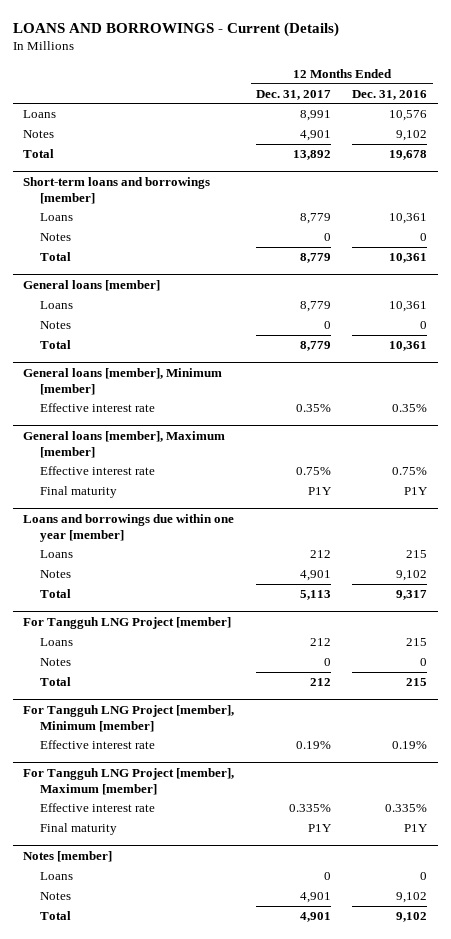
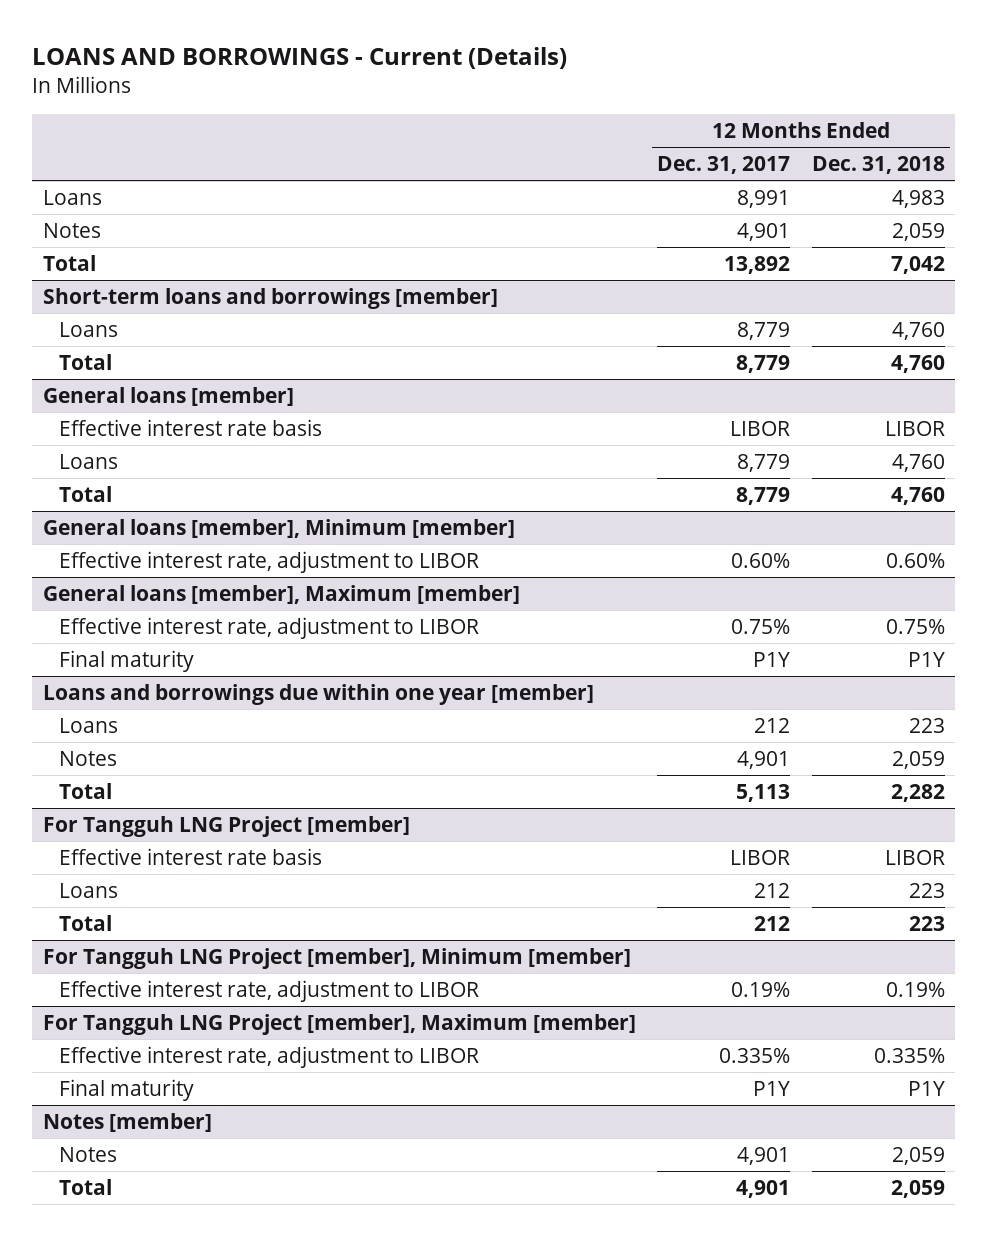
- | 12 Months Ended Dec. 31, 2017 | 12 Months Ended Dec. 31, 2016
+ | 12 Months Ended Dec. 31, 2017 | 12 Months Ended Dec. 31, 2018
@ Short-term loans and borrowings [member]
- Notes | 0 | 0
@ General loans [member]
+ Effective interest rate basis | LIBOR | LIBOR
- Notes | 0 | 0
@ General loans [member], Minimum [member]
- Effective interest rate | 0.35% | 0.35%
+ Effective interest rate, adjustment to LIBOR | 0.60% | 0.60%
@ General loans [member], Maximum [member]
- Effective interest rate | 0.75% | 0.75%
+ Effective interest rate, adjustment to LIBOR | 0.75% | 0.75%
@ For Tangguh LNG Project [member]
+ Effective interest rate basis | LIBOR | LIBOR
- Notes | 0 | 0
@ For Tangguh LNG Project [member], Minimum [member]
- Effective interest rate | 0.19% | 0.19%
+ Effective interest rate, adjustment to LIBOR | 0.19% | 0.19%
@ For Tangguh LNG Project [member], Maximum [member]
- Effective interest rate | 0.335% | 0.335%
+ Effective interest rate, adjustment to LIBOR | 0.335% | 0.335%
@ Notes [member]
- Loans | 0 | 0

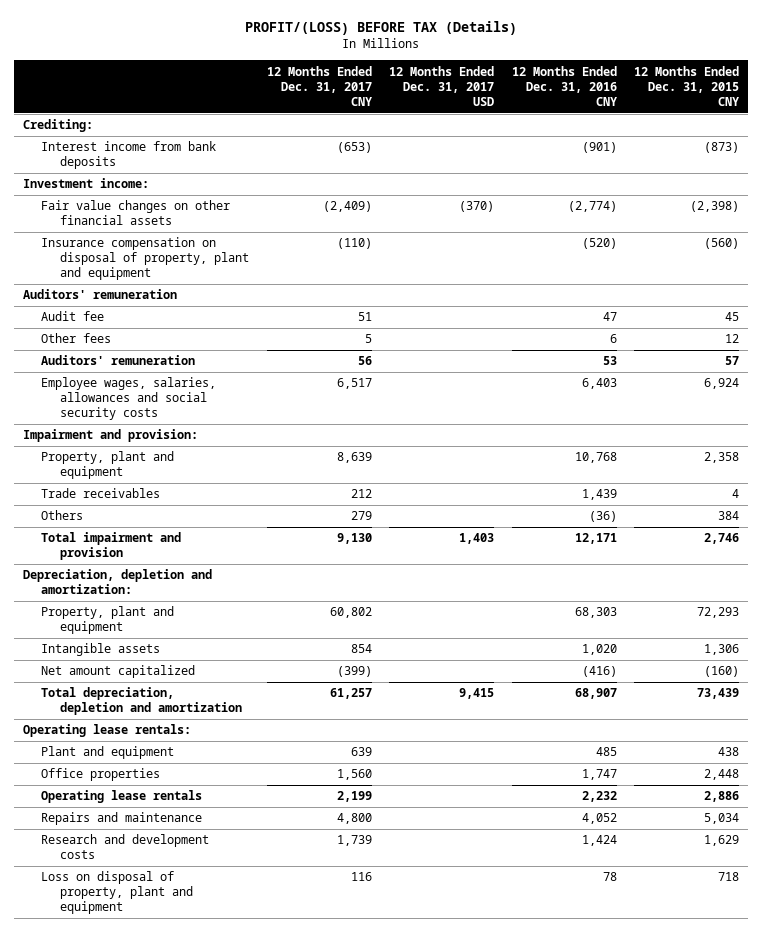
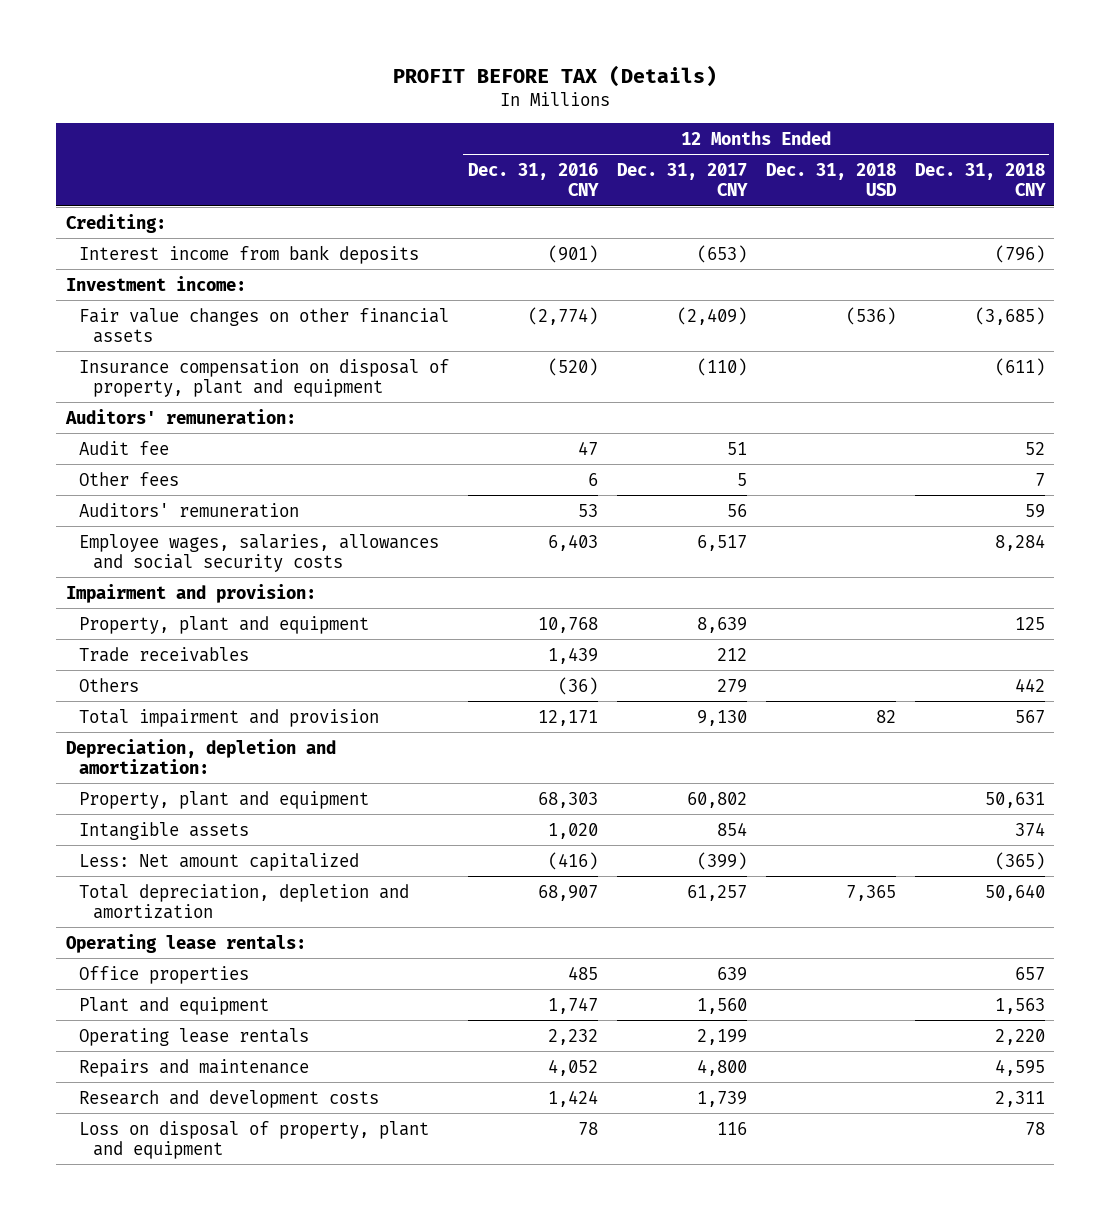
- PROFIT/(LOSS) BEFORE TAX (Details)
+ PROFIT BEFORE TAX (Details)
- | 12 Months Ended Dec. 31, 2017 CNY | 12 Months Ended Dec. 31, 2017 USD | 12 Months Ended Dec. 31, 2016 CNY | 12 Months Ended Dec. 31, 2015 CNY
+ | 12 Months Ended Dec. 31, 2016 CNY | 12 Months Ended Dec. 31, 2017 CNY | 12 Months Ended Dec. 31, 2018 USD | 12 Months Ended Dec. 31, 2018 CNY
- Auditors' remuneration
+ Auditors' remuneration:
- Net amount capitalized | (399) | | (416) | (160)
+ Less: Net amount capitalized | (416) | (399) | | (365)
- Plant and equipment | 639 | | 485 | 438
- Office properties | 1,560 | | 1,747 | 2,448
+ Office properties | 485 | 639 | | 657
+ Plant and equipment | 1,747 | 1,560 | | 1,563

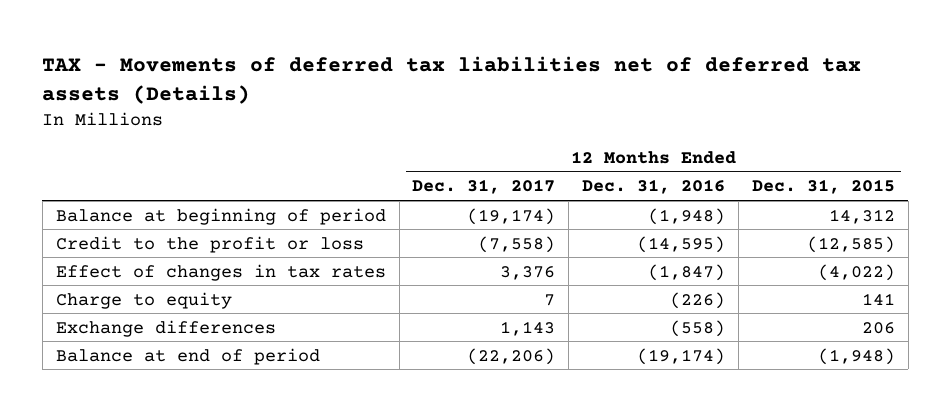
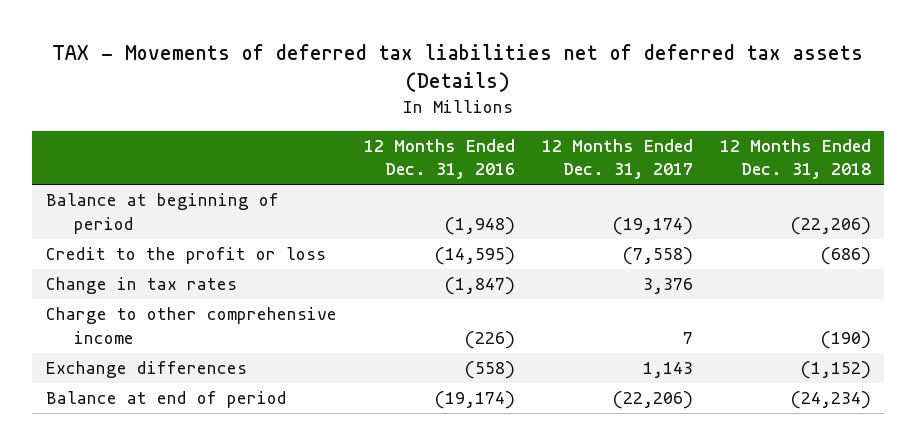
- | 12 Months Ended Dec. 31, 2017 | 12 Months Ended Dec. 31, 2016 | 12 Months Ended Dec. 31, 2015
+ | 12 Months Ended Dec. 31, 2016 | 12 Months Ended Dec. 31, 2017 | 12 Months Ended Dec. 31, 2018
- Effect of changes in tax rates | 3,376 | (1,847) | (4,022)
- Charge to equity | 7 | (226) | 141
+ Change in tax rates | (1,847) | 3,376 |
+ Charge to other comprehensive income | (226) | 7 | (190)

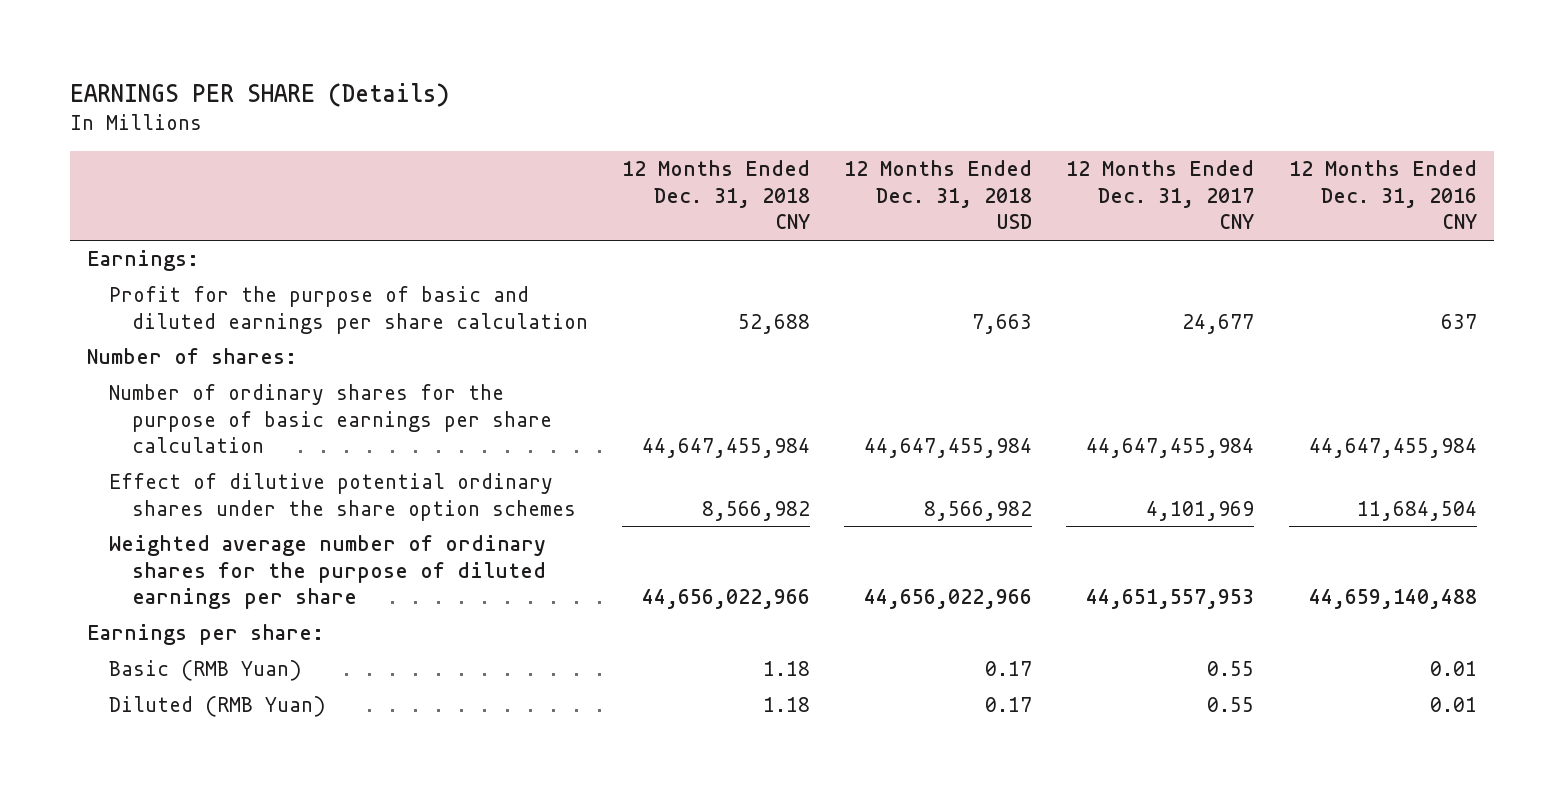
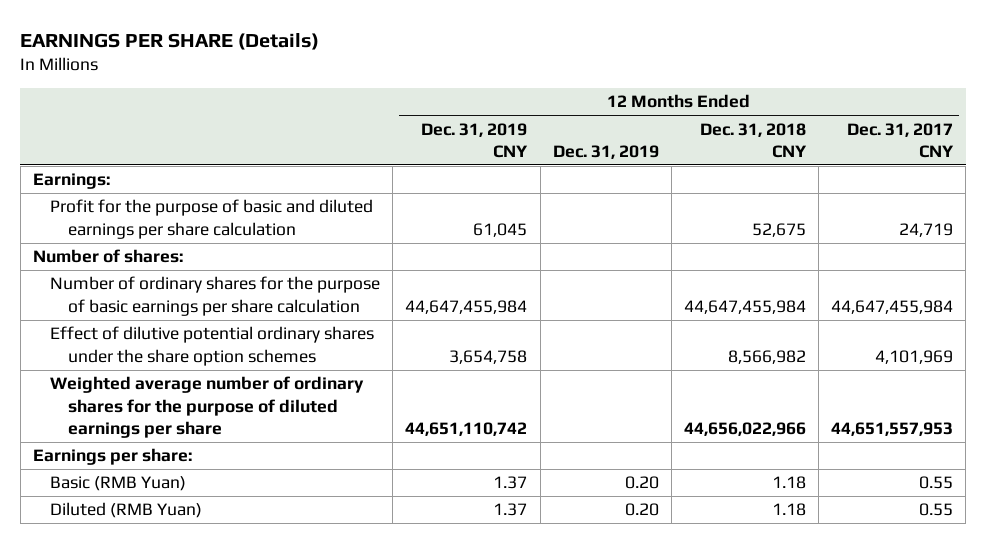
- | 12 Months Ended Dec. 31, 2018 CNY | 12 Months Ended Dec. 31, 2018 USD | 12 Months Ended Dec. 31, 2017 CNY | 12 Months Ended Dec. 31, 2016 CNY
+ | 12 Months Ended Dec. 31, 2019 CNY | 12 Months Ended Dec. 31, 2019 | 12 Months Ended Dec. 31, 2018 CNY | 12 Months Ended Dec. 31, 2017 CNY
- Profit for the purpose of basic and diluted earnings per share calculation | 52,688 | 7,663 | 24,677 | 637
+ Profit for the purpose of basic and diluted earnings per share calculation | 61,045 | | 52,675 | 24,719

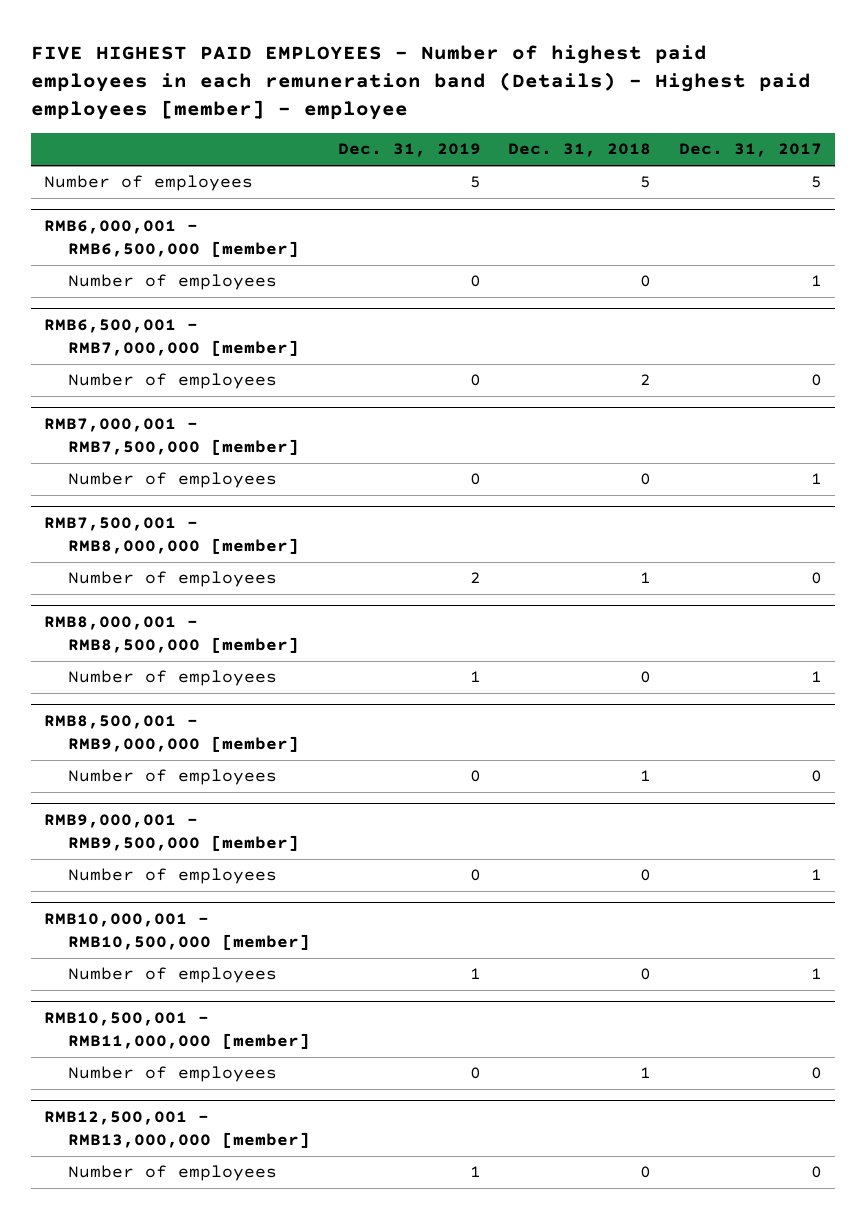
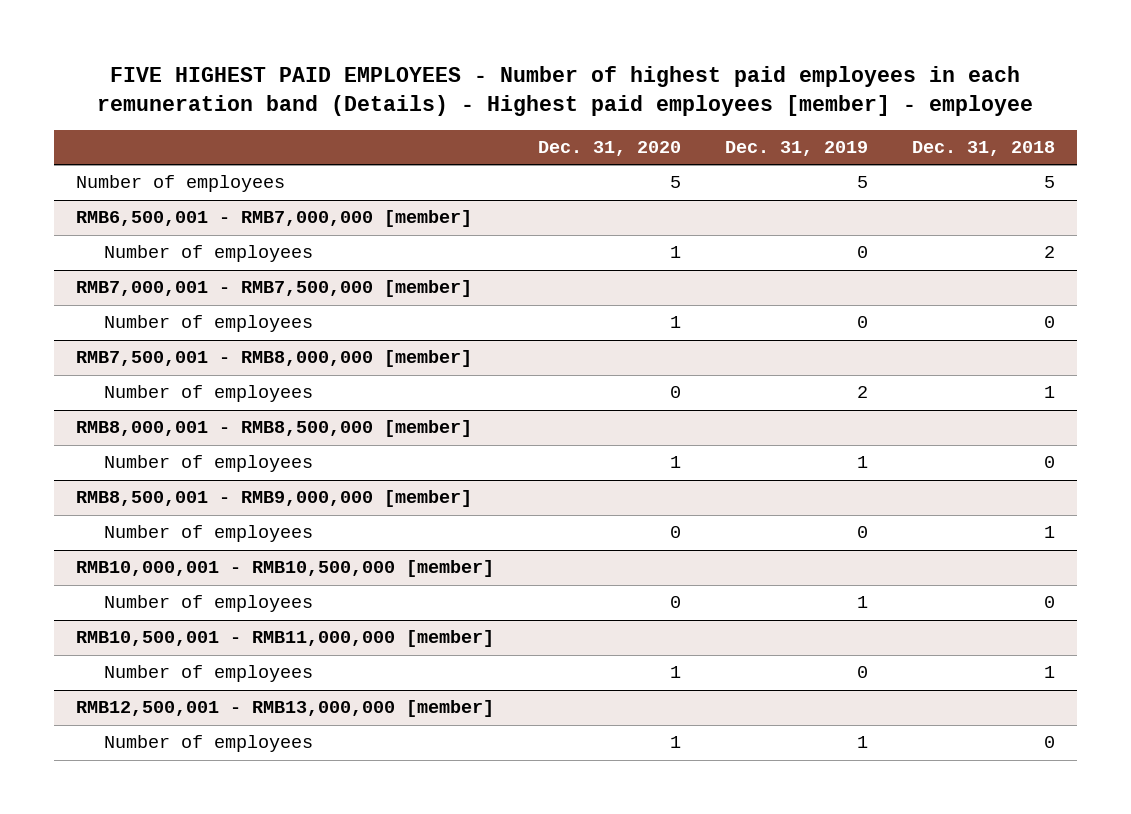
- | Dec. 31, 2019 | Dec. 31, 2018 | Dec. 31, 2017
+ | Dec. 31, 2020 | Dec. 31, 2019 | Dec. 31, 2018
- RMB6,000,001 - RMB6,500,000 [member]
- Number of employees | 0 | 0 | 1
- RMB9,000,001 - RMB9,500,000 [member]
- Number of employees | 0 | 0 | 1

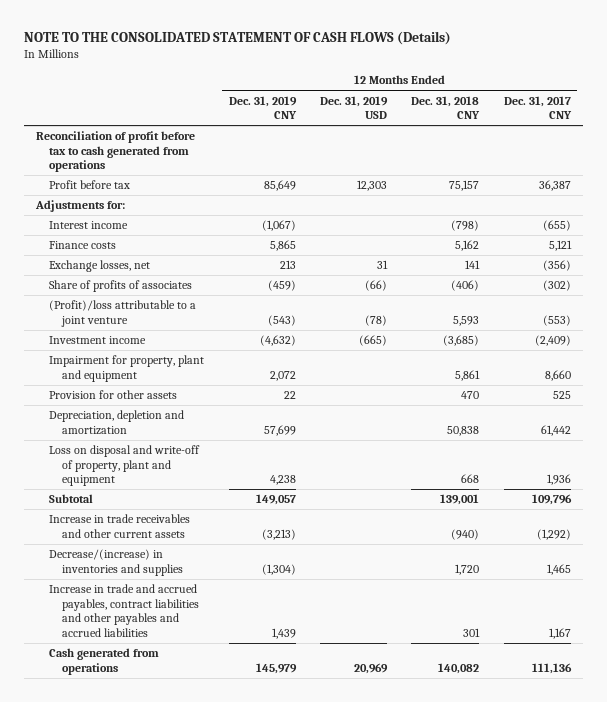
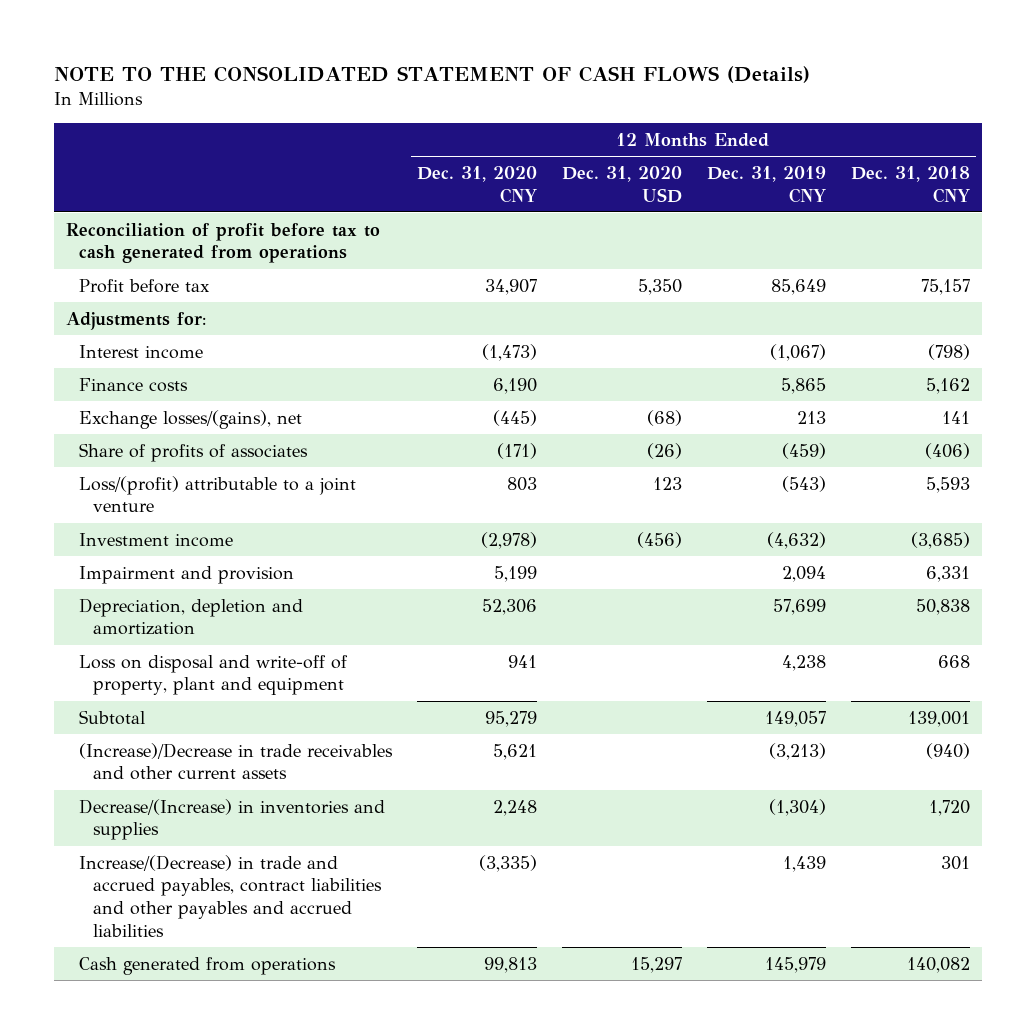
- | 12 Months Ended Dec. 31, 2019 CNY | 12 Months Ended Dec. 31, 2019 USD | 12 Months Ended Dec. 31, 2018 CNY | 12 Months Ended Dec. 31, 2017 CNY
+ | 12 Months Ended Dec. 31, 2020 CNY | 12 Months Ended Dec. 31, 2020 USD | 12 Months Ended Dec. 31, 2019 CNY | 12 Months Ended Dec. 31, 2018 CNY
- Exchange losses, net | 213 | 31 | 141 | (356)
+ Exchange losses/(gains), net | (445) | (68) | 213 | 141
- (Profit)/loss attributable to a joint venture | (543) | (78) | 5,593 | (553)
+ Loss/(profit) attributable to a joint venture | 803 | 123 | (543) | 5,593
- Impairment for property, plant and equipment | 2,072 | | 5,861 | 8,660
- Provision for other assets | 22 | | 470 | 525
+ Impairment and provision | 5,199 | | 2,094 | 6,331
- Increase in trade receivables and other current assets | (3,213) | | (940) | (1,292)
- Decrease/(increase) in inventories and supplies | (1,304) | | 1,720 | 1,465
- Increase in trade and accrued payables, contract liabilities and other payables and accrued liabilities | 1,439 | | 301 | 1,167
+ (Increase)/Decrease in trade receivables and other current assets | 5,621 | | (3,213) | (940)
+ Decrease/(Increase) in inventories and supplies | 2,248 | | (1,304) | 1,720
+ Increase/(Decrease) in trade and accrued payables, contract liabilities and other payables and accrued liabilities | (3,335) | | 1,439 | 301

